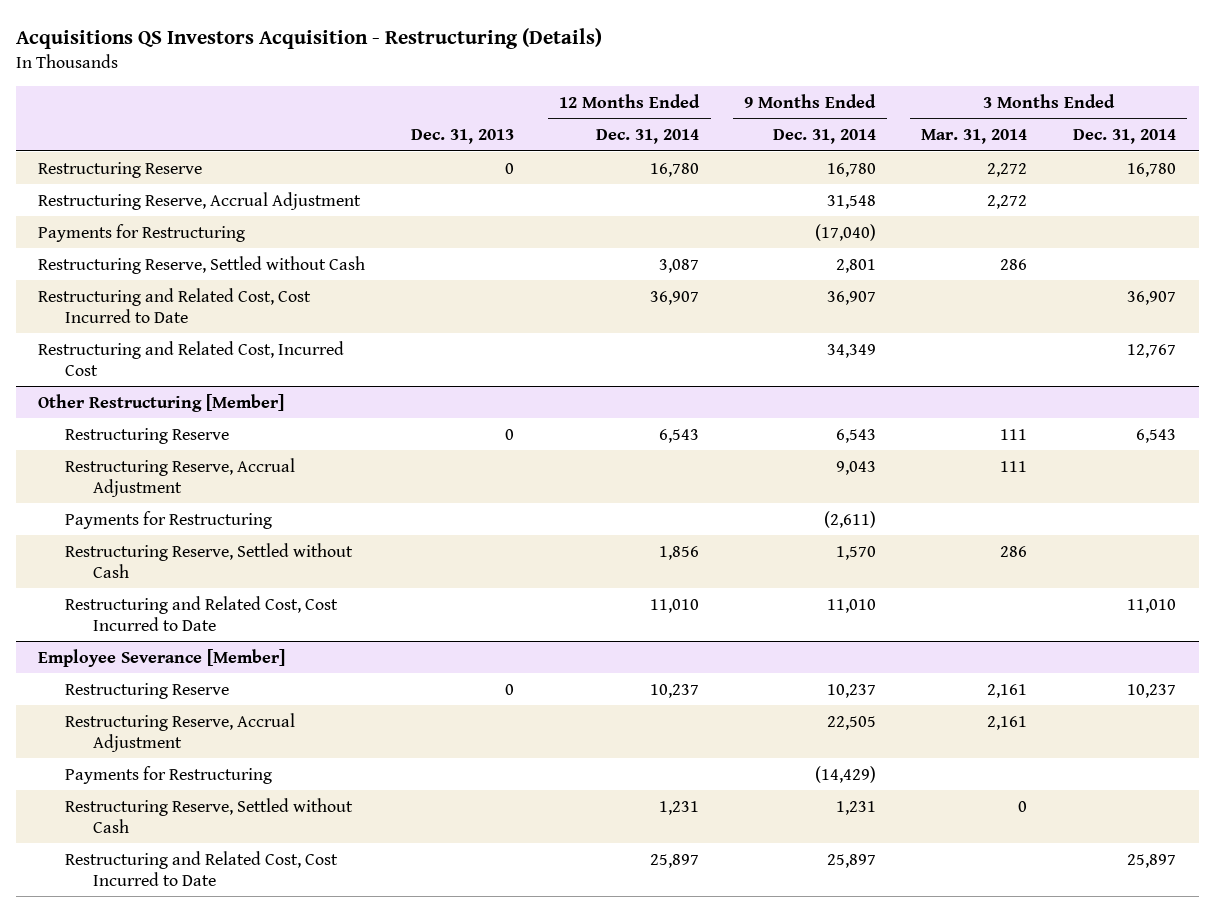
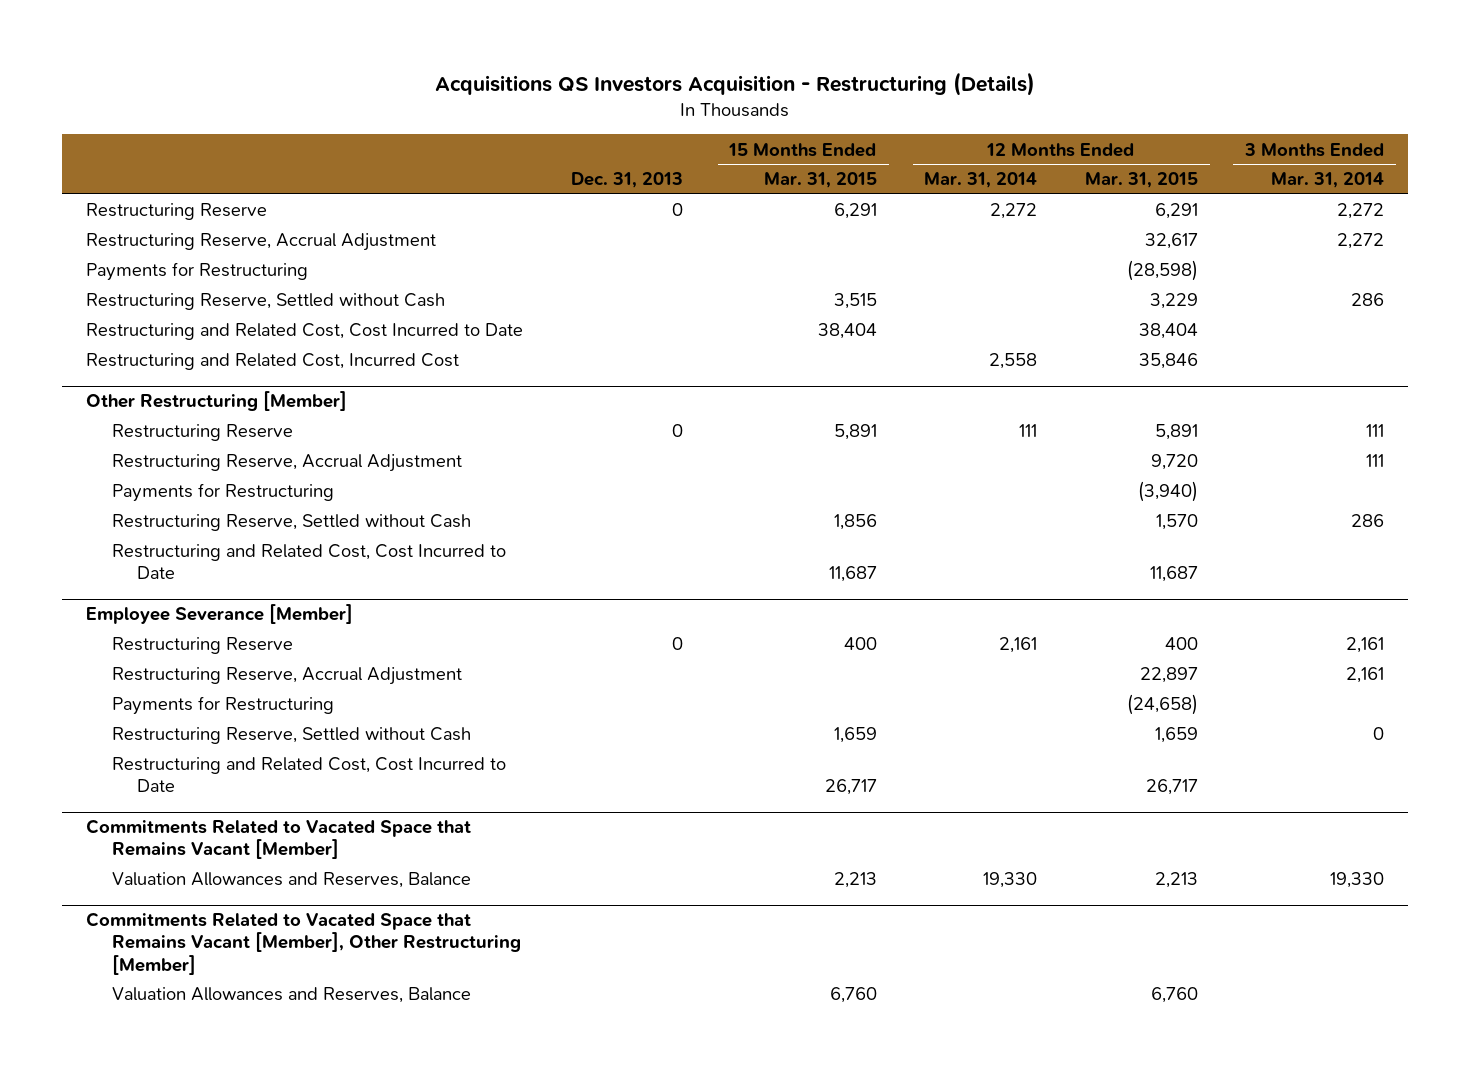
- | Dec. 31, 2013 | 12 Months Ended Dec. 31, 2014 | 9 Months Ended Dec. 31, 2014 | 3 Months Ended Mar. 31, 2014 | 3 Months Ended Dec. 31, 2014
+ | Dec. 31, 2013 | 15 Months Ended Mar. 31, 2015 | 12 Months Ended Mar. 31, 2014 | 12 Months Ended Mar. 31, 2015 | 3 Months Ended Mar. 31, 2014
+ Commitments Related to Vacated Space that Remains Vacant [Member]
+ Valuation Allowances and Reserves, Balance | | 2,213 | 19,330 | 2,213 | 19,330
+ Commitments Related to Vacated Space that Remains Vacant [Member], Other Restructuring [Member]
+ Valuation Allowances and Reserves, Balance | | 6,760 | | 6,760 |

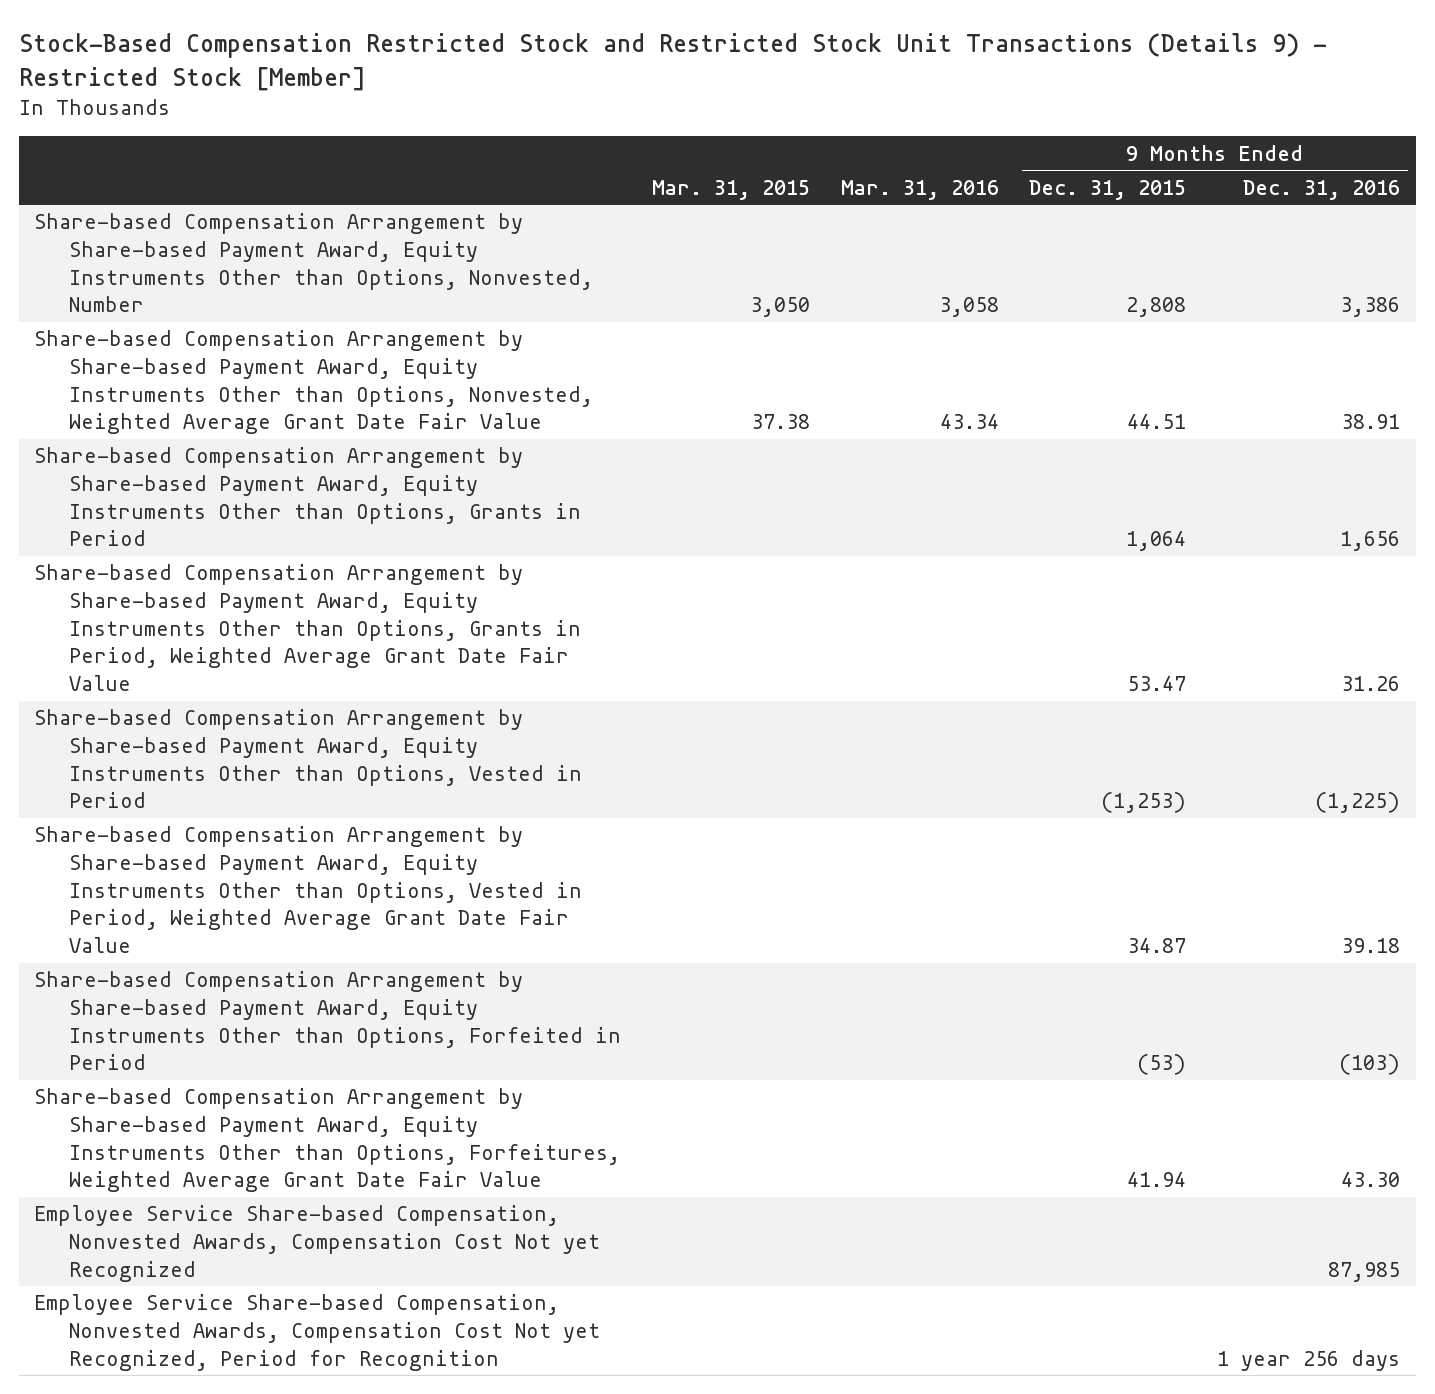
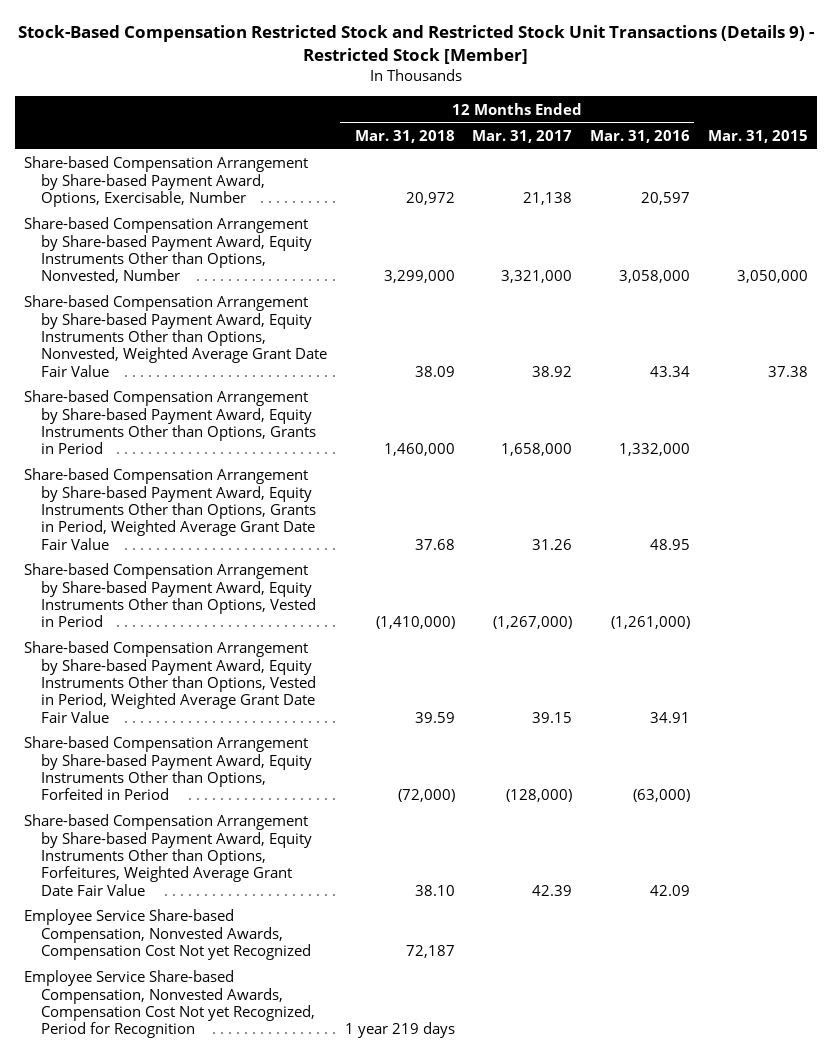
- | Mar. 31, 2015 | Mar. 31, 2016 | 9 Months Ended Dec. 31, 2015 | 9 Months Ended Dec. 31, 2016
+ | 12 Months Ended Mar. 31, 2018 | 12 Months Ended Mar. 31, 2017 | 12 Months Ended Mar. 31, 2016 | Mar. 31, 2015
- Share-based Compensation Arrangement by Share-based Payment Award, Equity Instruments Other than Options, Nonvested, Number | 3,050 | 3,058 | 2,808 | 3,386
+ Share-based Compensation Arrangement by Share-based Payment Award, Options, Exercisable, Number | 20,972 | 21,138 | 20,597 |
+ Share-based Compensation Arrangement by Share-based Payment Award, Equity Instruments Other than Options, Nonvested, Number | 3,299,000 | 3,321,000 | 3,058,000 | 3,050,000

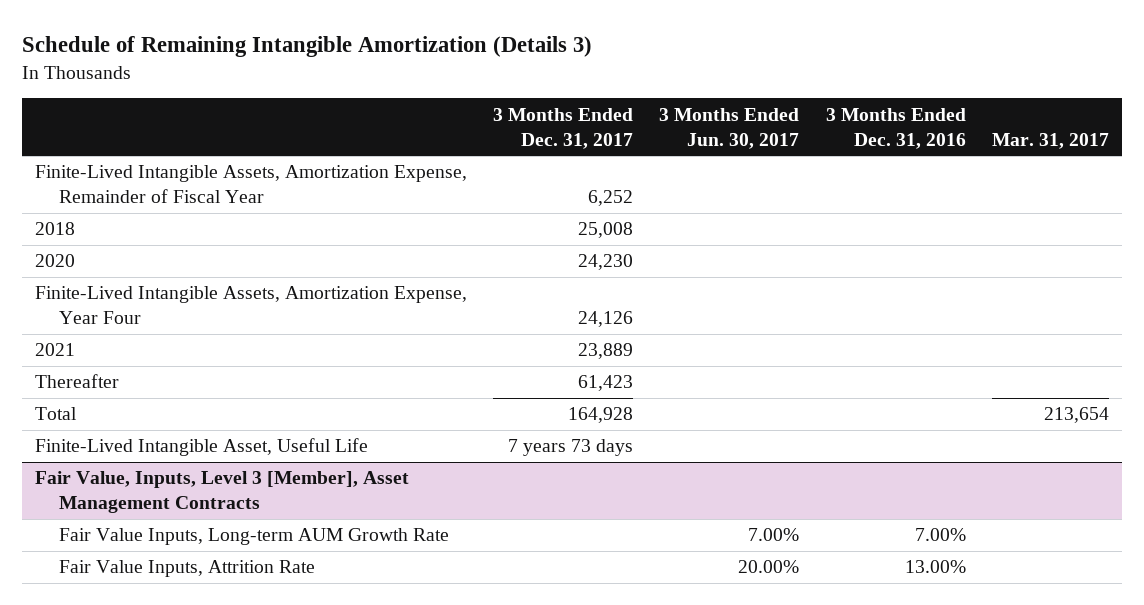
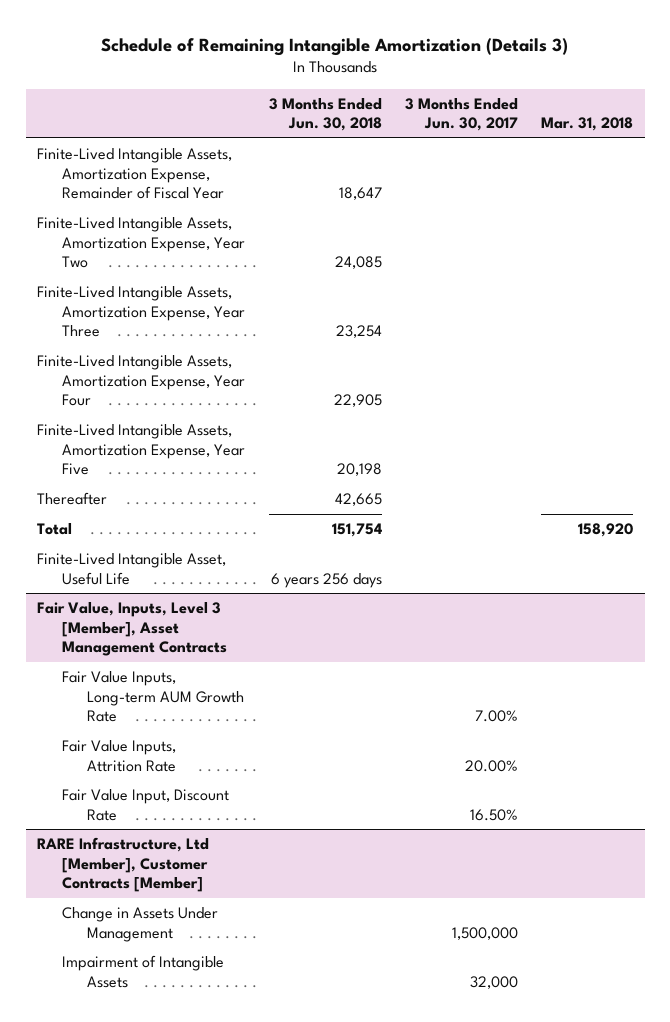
- | 3 Months Ended Dec. 31, 2017 | 3 Months Ended Jun. 30, 2017 | 3 Months Ended Dec. 31, 2016 | Mar. 31, 2017
+ | 3 Months Ended Jun. 30, 2018 | 3 Months Ended Jun. 30, 2017 | Mar. 31, 2018
- 2018 | 25,008 | | |
- 2020 | 24,230 | | |
+ Finite-Lived Intangible Assets, Amortization Expense, Year Two | 24,085 | |
+ Finite-Lived Intangible Assets, Amortization Expense, Year Three | 23,254 | |
- 2021 | 23,889 | | |
+ Finite-Lived Intangible Assets, Amortization Expense, Year Five | 20,198 | |
@ Fair Value, Inputs, Level 3 [Member], Asset Management Contracts
+ Fair Value Input, Discount Rate | | 16.50% |
+ RARE Infrastructure, Ltd [Member], Customer Contracts [Member]
+ Change in Assets Under Management | | 1,500,000 |
+ Impairment of Intangible Assets | | 32,000 |

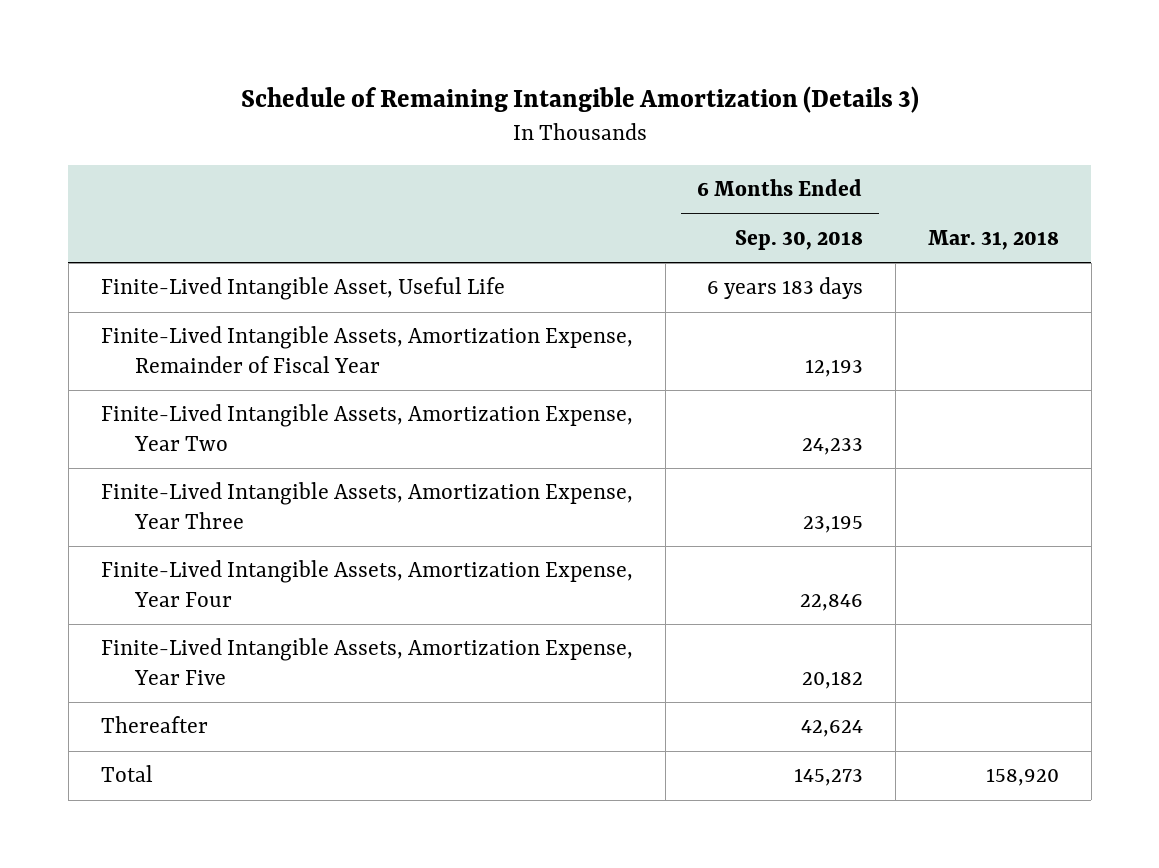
- | 3 Months Ended Jun. 30, 2018 | 3 Months Ended Jun. 30, 2017 | Mar. 31, 2018
+ | 6 Months Ended Sep. 30, 2018 | Mar. 31, 2018
moved up: Finite-Lived Intangible Asset, Useful Life | 6 years 183 days |
- Fair Value, Inputs, Level 3 [Member], Asset Management Contracts
- Fair Value Inputs, Long-term AUM Growth Rate | | 7.00% |
- Fair Value Inputs, Attrition Rate | | 20.00% |
- Fair Value Input, Discount Rate | | 16.50% |
- RARE Infrastructure, Ltd [Member], Customer Contracts [Member]
- Change in Assets Under Management | | 1,500,000 |
- Impairment of Intangible Assets | | 32,000 |

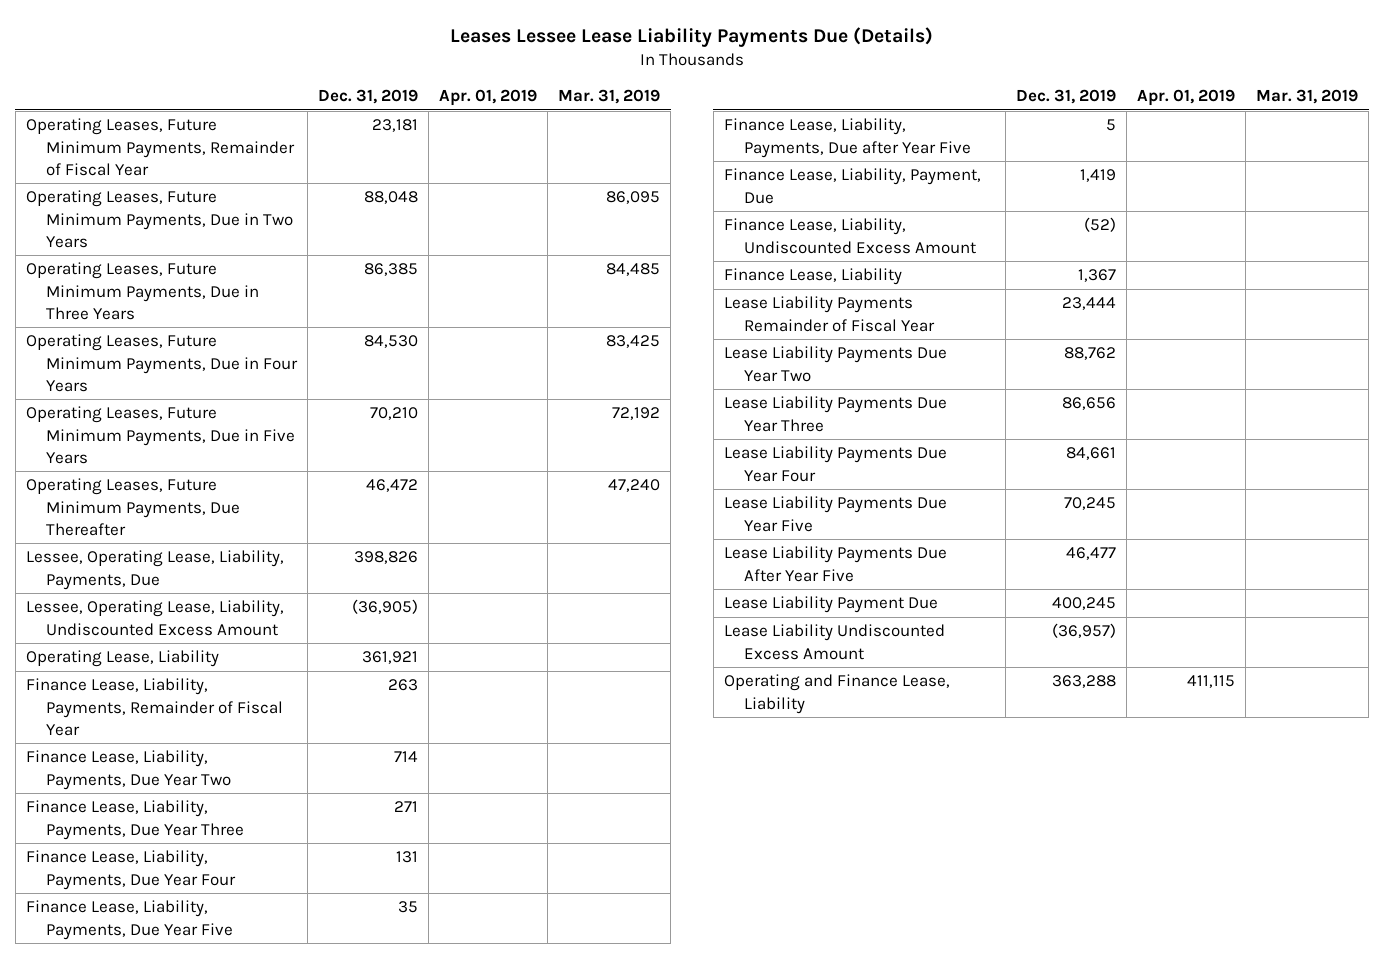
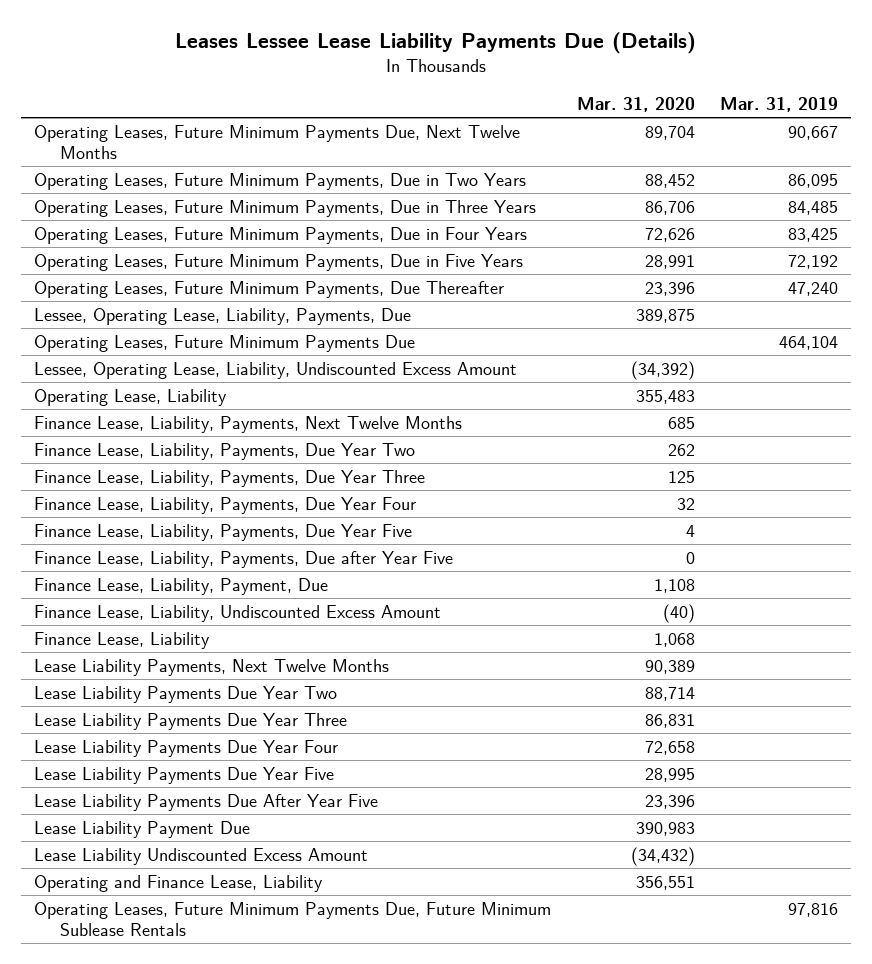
- | Dec. 31, 2019 | Apr. 01, 2019 | Mar. 31, 2019
+ | Mar. 31, 2020 | Mar. 31, 2019
- Operating Leases, Future Minimum Payments, Remainder of Fiscal Year | 23,181 | |
+ Operating Leases, Future Minimum Payments Due, Next Twelve Months | 89,704 | 90,667
+ Operating Leases, Future Minimum Payments Due | | 464,104
- Finance Lease, Liability, Payments, Remainder of Fiscal Year | 263 | |
+ Finance Lease, Liability, Payments, Next Twelve Months | 685 |
- Lease Liability Payments Remainder of Fiscal Year | 23,444 | |
+ Lease Liability Payments, Next Twelve Months | 90,389 |
+ Operating Leases, Future Minimum Payments Due, Future Minimum Sublease Rentals | | 97,816

